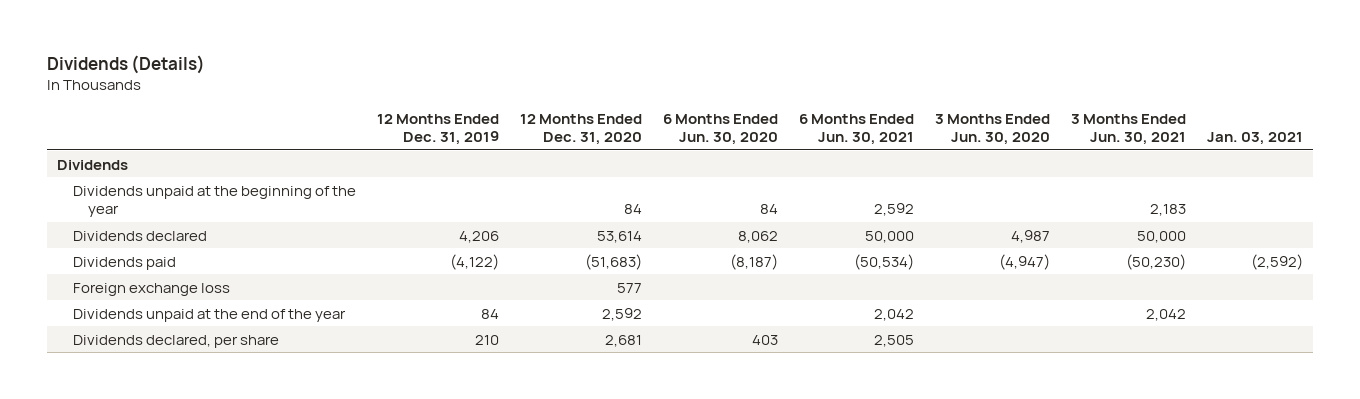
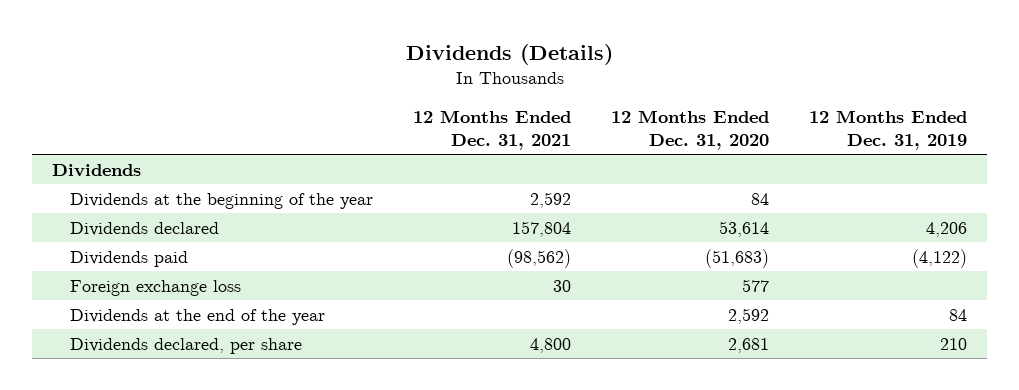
- | 12 Months Ended Dec. 31, 2019 | 12 Months Ended Dec. 31, 2020 | 6 Months Ended Jun. 30, 2020 | 6 Months Ended Jun. 30, 2021 | 3 Months Ended Jun. 30, 2020 | 3 Months Ended Jun. 30, 2021 | Jan. 03, 2021
+ | 12 Months Ended Dec. 31, 2021 | 12 Months Ended Dec. 31, 2020 | 12 Months Ended Dec. 31, 2019
- Dividends unpaid at the beginning of the year | | 84 | 84 | 2,592 | | 2,183 |
+ Dividends at the beginning of the year | 2,592 | 84 |
- Dividends unpaid at the end of the year | 84 | 2,592 | | 2,042 | | 2,042 |
+ Dividends at the end of the year | | 2,592 | 84

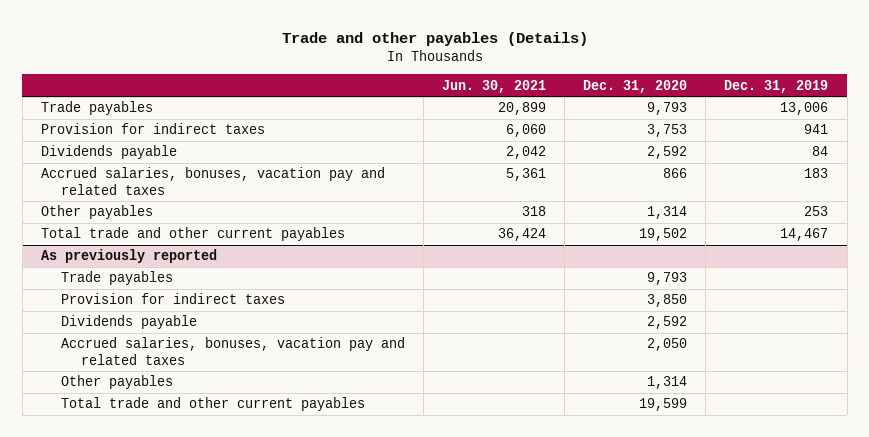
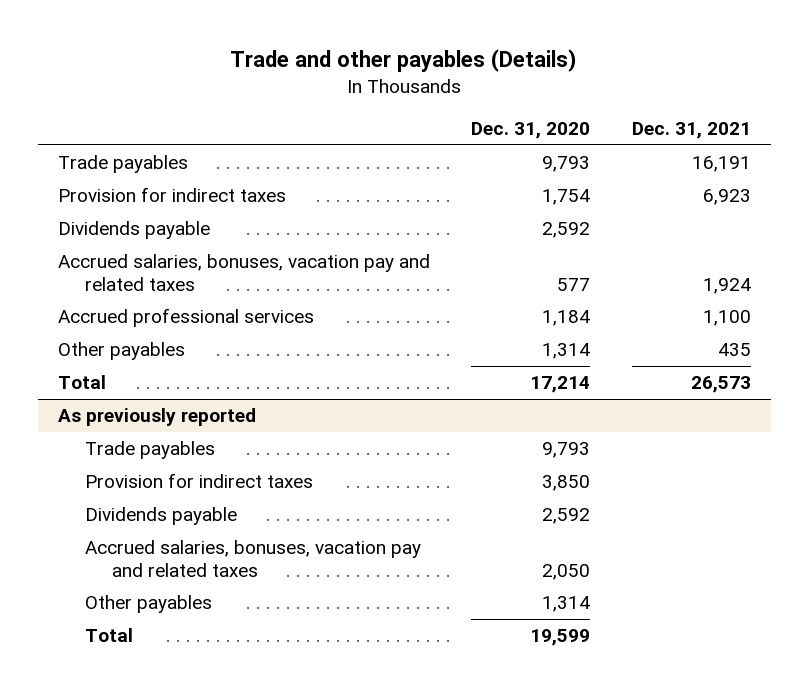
- | Jun. 30, 2021 | Dec. 31, 2020 | Dec. 31, 2019
+ | Dec. 31, 2020 | Dec. 31, 2021
- Provision for indirect taxes | 6,060 | 3,753 | 941
+ Provision for indirect taxes | 1,754 | 6,923
- Accrued salaries, bonuses, vacation pay and related taxes | 5,361 | 866 | 183
+ Accrued salaries, bonuses, vacation pay and related taxes | 577 | 1,924
+ Accrued professional services | 1,184 | 1,100
- Total trade and other current payables | 36,424 | 19,502 | 14,467
+ Total | 17,214 | 26,573
@ As previously reported
- Total trade and other current payables | | 19,599 |
+ Total | 19,599 |

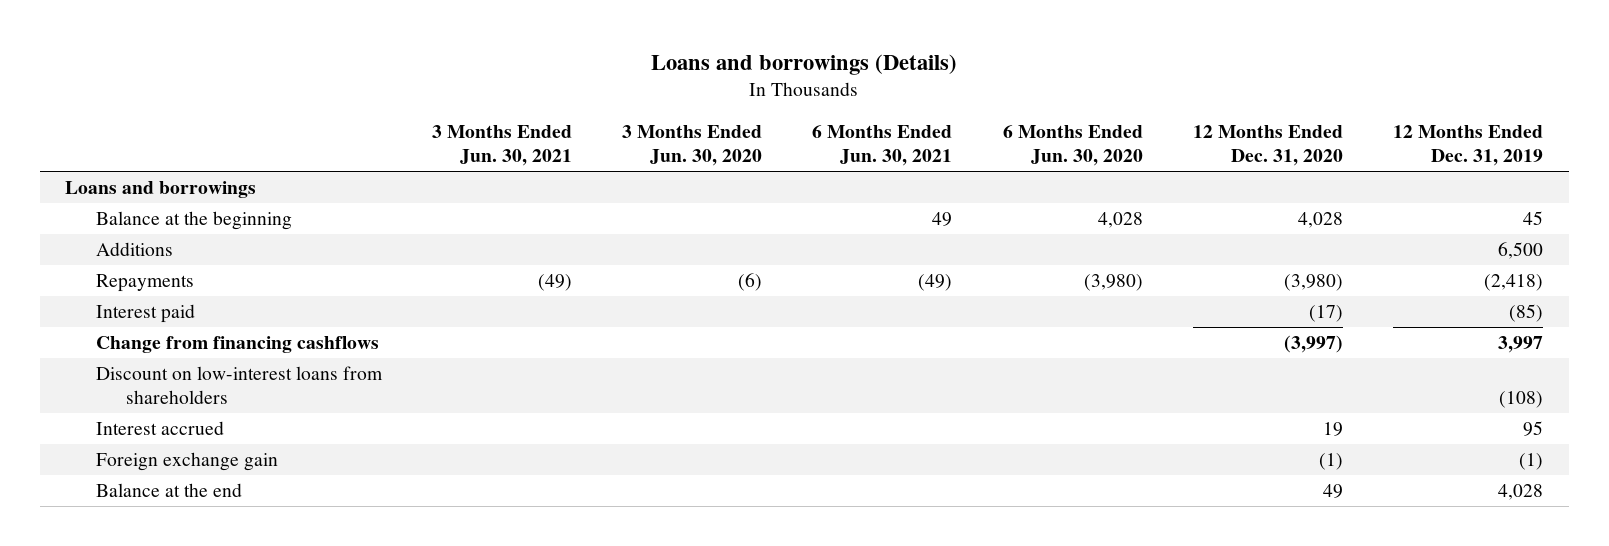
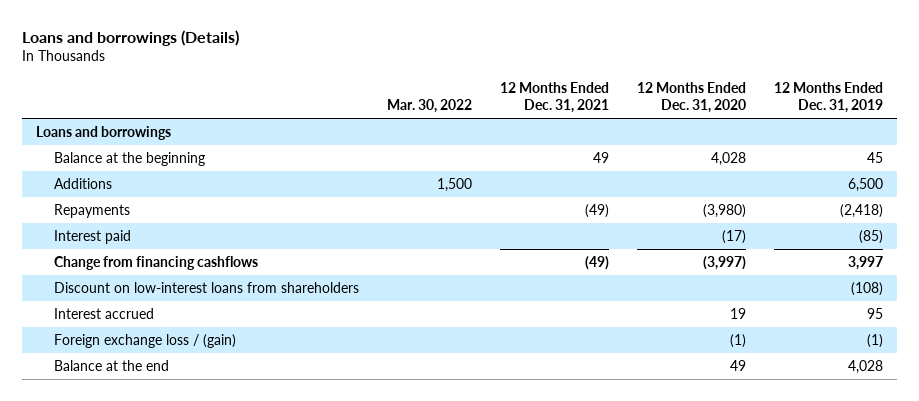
- | 3 Months Ended Jun. 30, 2021 | 3 Months Ended Jun. 30, 2020 | 6 Months Ended Jun. 30, 2021 | 6 Months Ended Jun. 30, 2020 | 12 Months Ended Dec. 31, 2020 | 12 Months Ended Dec. 31, 2019
+ | Mar. 30, 2022 | 12 Months Ended Dec. 31, 2021 | 12 Months Ended Dec. 31, 2020 | 12 Months Ended Dec. 31, 2019
- Foreign exchange gain | | | | | (1) | (1)
+ Foreign exchange loss / (gain) | | | (1) | (1)

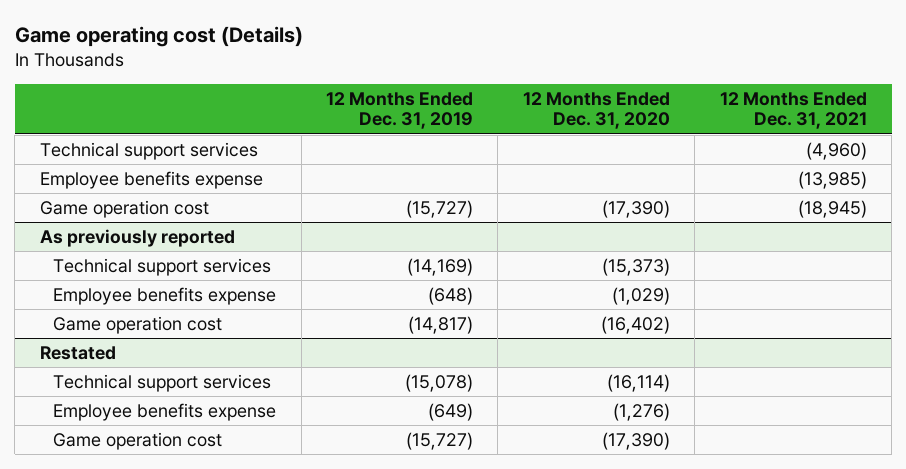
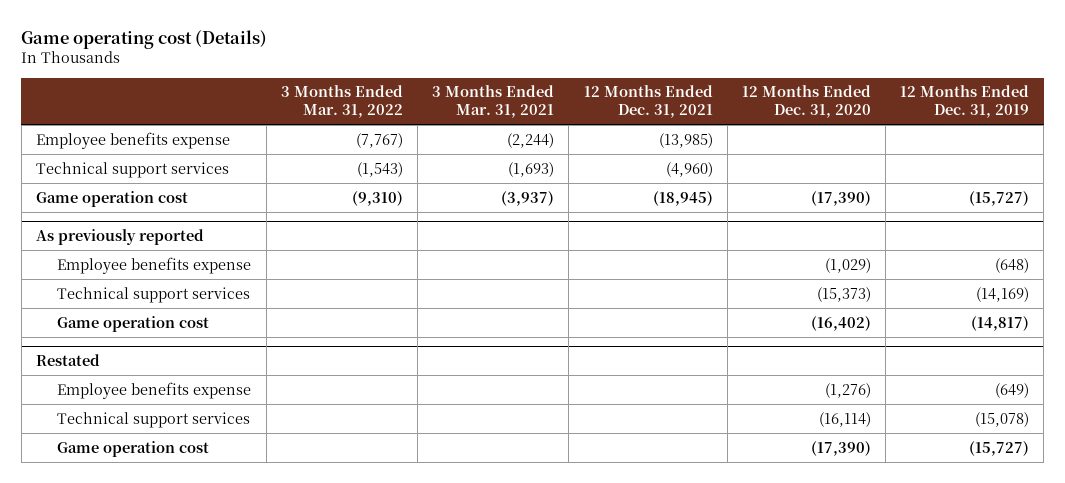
- | 12 Months Ended Dec. 31, 2019 | 12 Months Ended Dec. 31, 2020 | 12 Months Ended Dec. 31, 2021
+ | 3 Months Ended Mar. 31, 2022 | 3 Months Ended Mar. 31, 2021 | 12 Months Ended Dec. 31, 2021 | 12 Months Ended Dec. 31, 2020 | 12 Months Ended Dec. 31, 2019
moved down: Technical support services | (1,543) | (1,693) | (4,960) | |
@ As previously reported
moved down: Technical support services | | | | (15,373) | (14,169)
@ Restated
moved down: Technical support services | | | | (16,114) | (15,078)

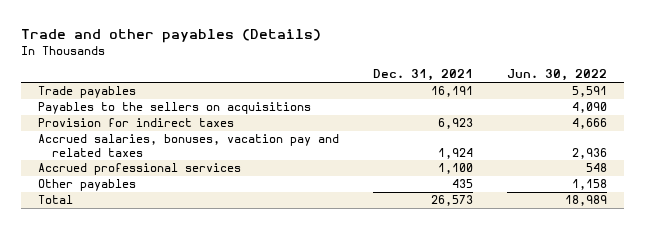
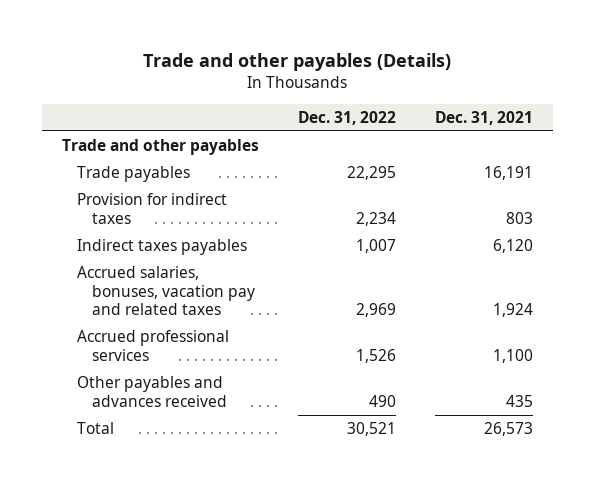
- | Dec. 31, 2021 | Jun. 30, 2022
+ | Dec. 31, 2022 | Dec. 31, 2021
+ Trade and other payables
- Payables to the sellers on acquisitions | | 4,090
- Provision for indirect taxes | 6,923 | 4,666
+ Provision for indirect taxes | 2,234 | 803
+ Indirect taxes payables | 1,007 | 6,120
- Other payables | 435 | 1,158
+ Other payables and advances received | 490 | 435

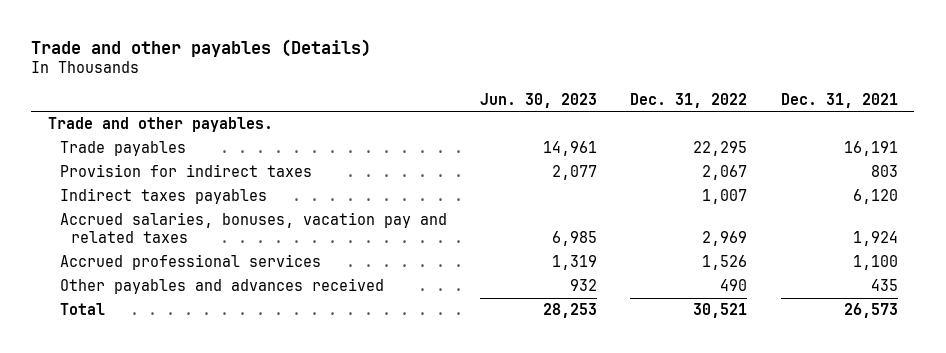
- | Dec. 31, 2022 | Dec. 31, 2021
+ | Jun. 30, 2023 | Dec. 31, 2022 | Dec. 31, 2021
- Trade and other payables
+ Trade and other payables.
- Provision for indirect taxes | 2,234 | 803
+ Provision for indirect taxes | 2,077 | 2,067 | 803

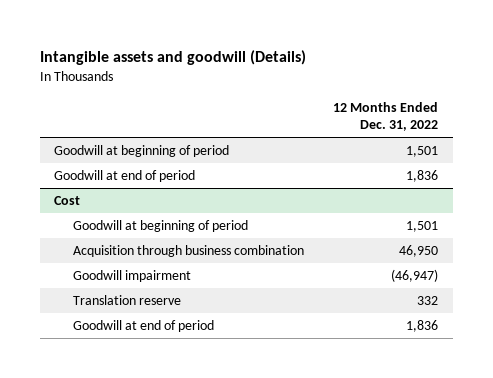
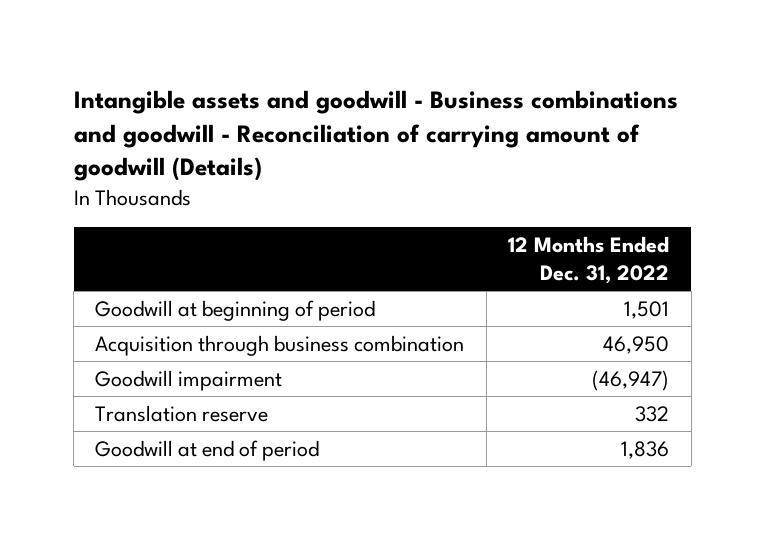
- Intangible assets and goodwill (Details)
+ Intangible assets and goodwill - Business combinations and goodwill - Reconciliation of carrying amount of goodwill (Details)
- Goodwill at end of period | 1,836
- Cost
- Goodwill at beginning of period | 1,501

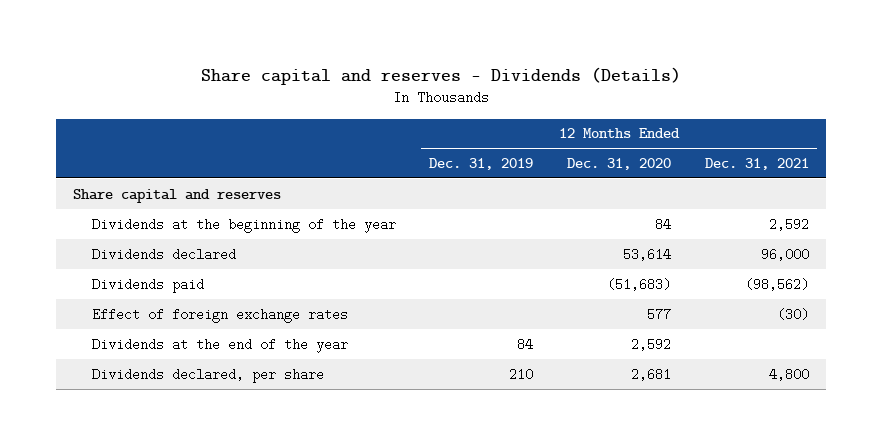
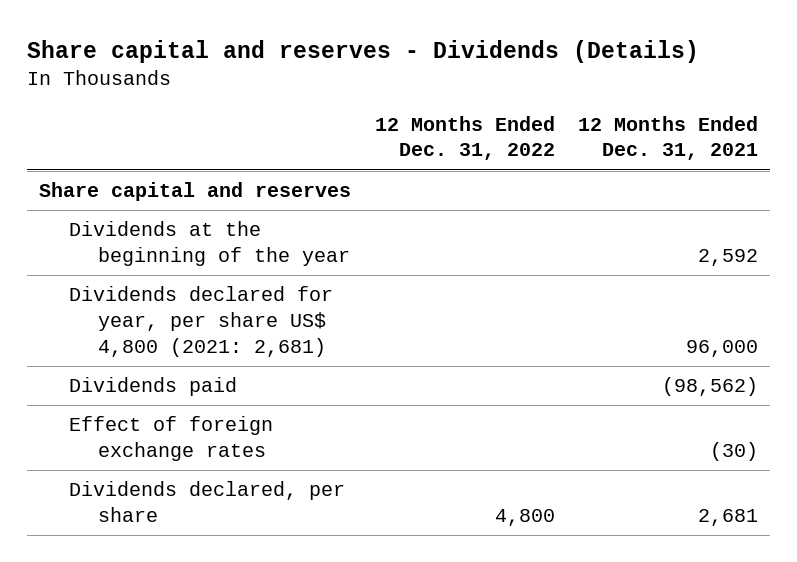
- | 12 Months Ended Dec. 31, 2019 | 12 Months Ended Dec. 31, 2020 | 12 Months Ended Dec. 31, 2021
+ | 12 Months Ended Dec. 31, 2022 | 12 Months Ended Dec. 31, 2021
- Dividends declared | | 53,614 | 96,000
+ Dividends declared for year, per share US$ 4,800 (2021: 2,681) | | 96,000
- Dividends at the end of the year | 84 | 2,592 |
- Dividends declared, per share | 210 | 2,681 | 4,800
+ Dividends declared, per share | 4,800 | 2,681

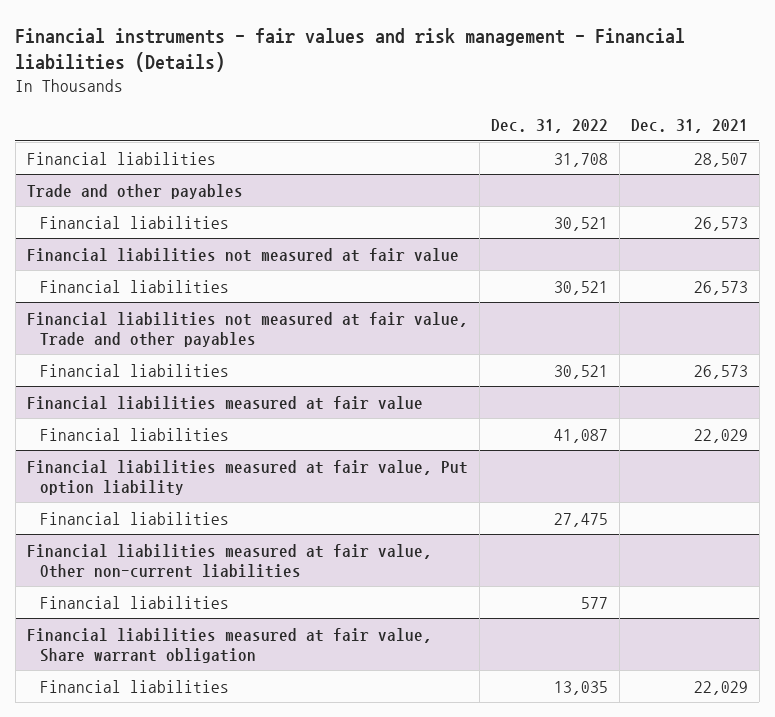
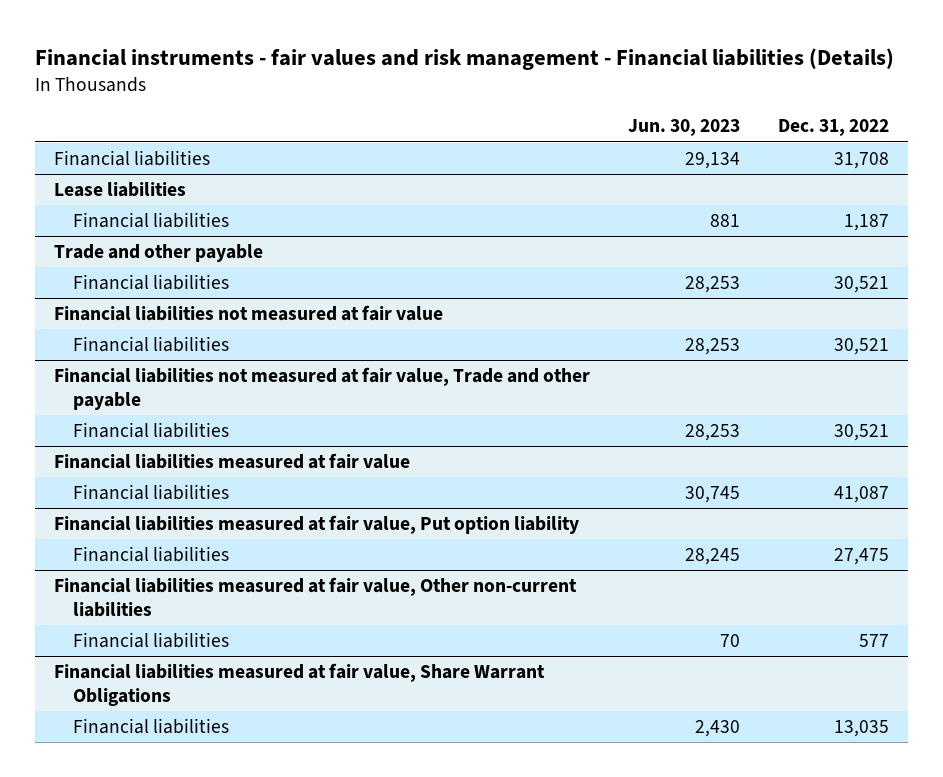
- | Dec. 31, 2022 | Dec. 31, 2021
+ | Jun. 30, 2023 | Dec. 31, 2022
- Trade and other payables
+ Lease liabilities
+ Financial liabilities | 881 | 1,187
+ Trade and other payable
- Financial liabilities not measured at fair value, Trade and other payables
+ Financial liabilities not measured at fair value, Trade and other payable
- Financial liabilities measured at fair value, Share warrant obligation
+ Financial liabilities measured at fair value, Share Warrant Obligations

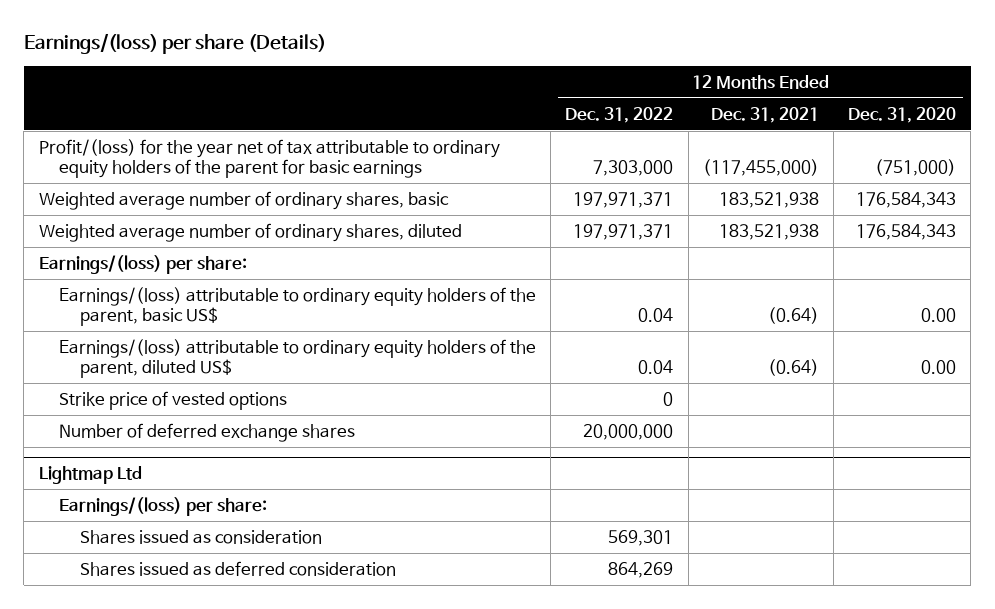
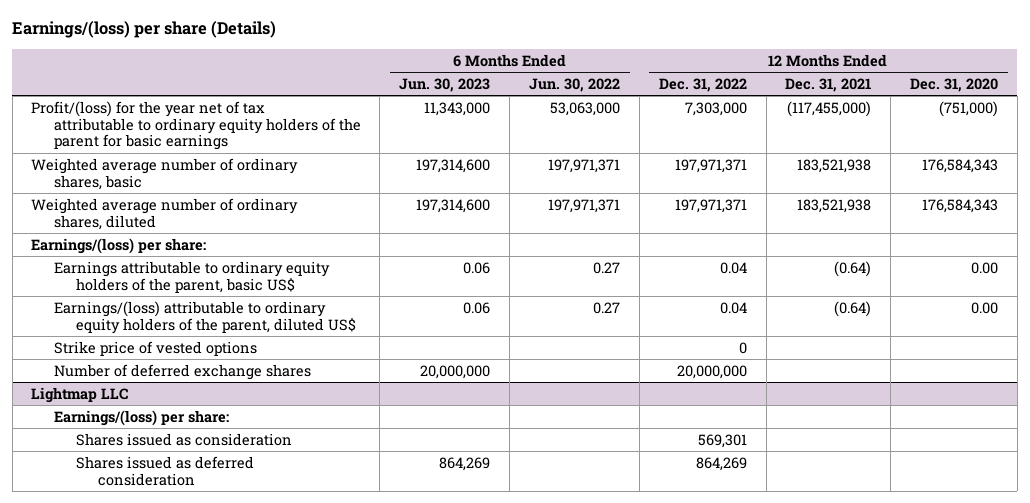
- | 12 Months Ended Dec. 31, 2022 | 12 Months Ended Dec. 31, 2021 | 12 Months Ended Dec. 31, 2020
+ | 6 Months Ended Jun. 30, 2023 | 6 Months Ended Jun. 30, 2022 | 12 Months Ended Dec. 31, 2022 | 12 Months Ended Dec. 31, 2021 | 12 Months Ended Dec. 31, 2020
- Earnings/(loss) attributable to ordinary equity holders of the parent, basic US$ | 0.04 | (0.64) | 0.00
+ Earnings attributable to ordinary equity holders of the parent, basic US$ | 0.06 | 0.27 | 0.04 | (0.64) | 0.00
- Lightmap Ltd
+ Lightmap LLC

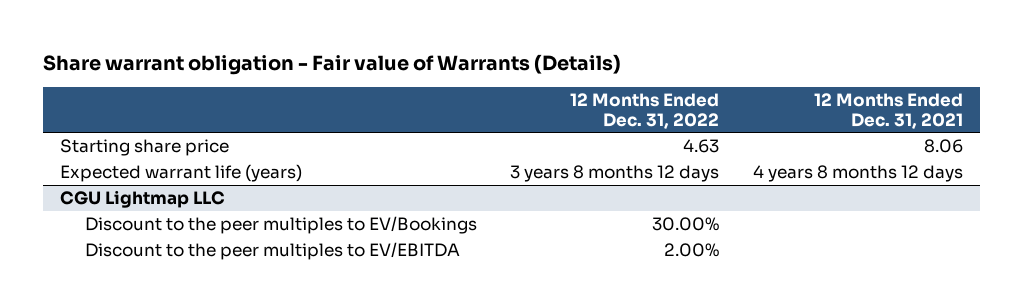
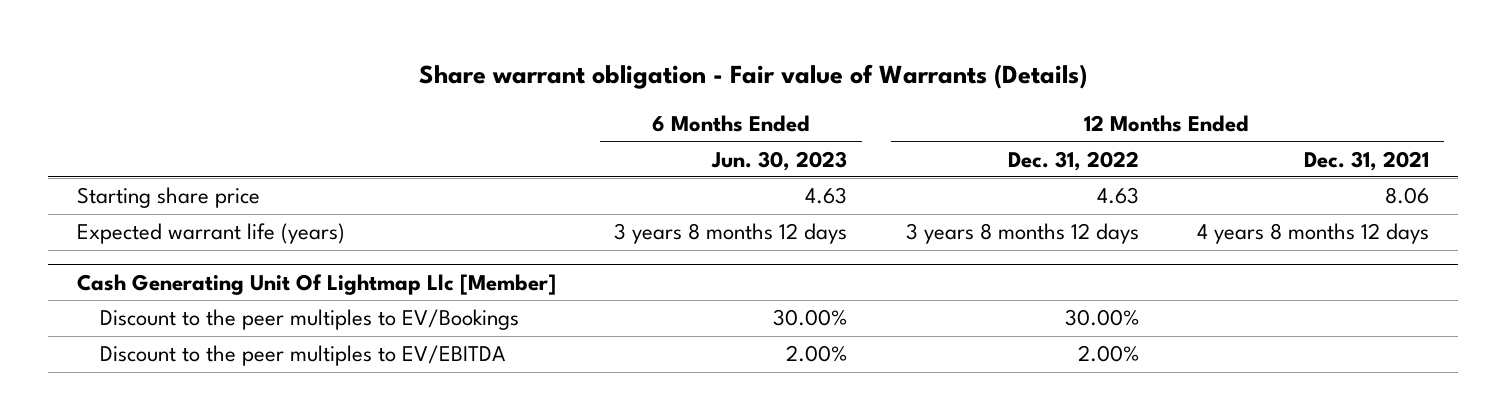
- | 12 Months Ended Dec. 31, 2022 | 12 Months Ended Dec. 31, 2021
+ | 6 Months Ended Jun. 30, 2023 | 12 Months Ended Dec. 31, 2022 | 12 Months Ended Dec. 31, 2021
- CGU Lightmap LLC
+ Cash Generating Unit Of Lightmap Llc [Member]

